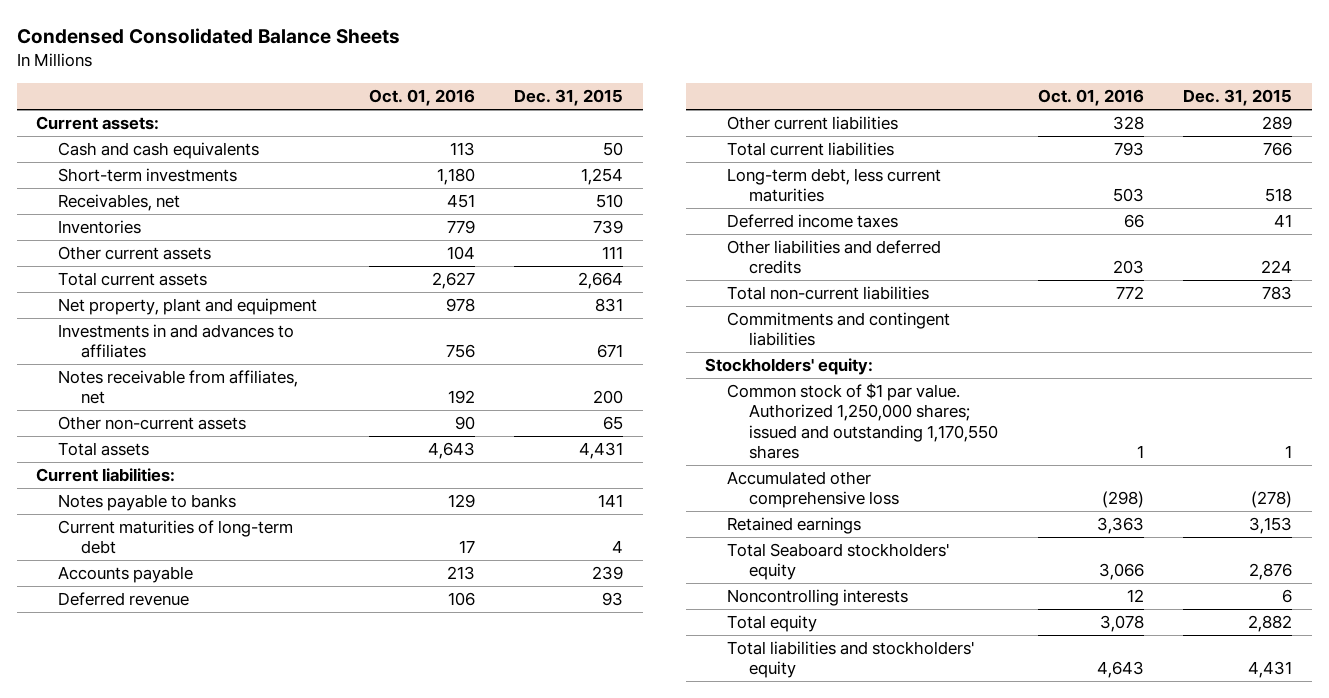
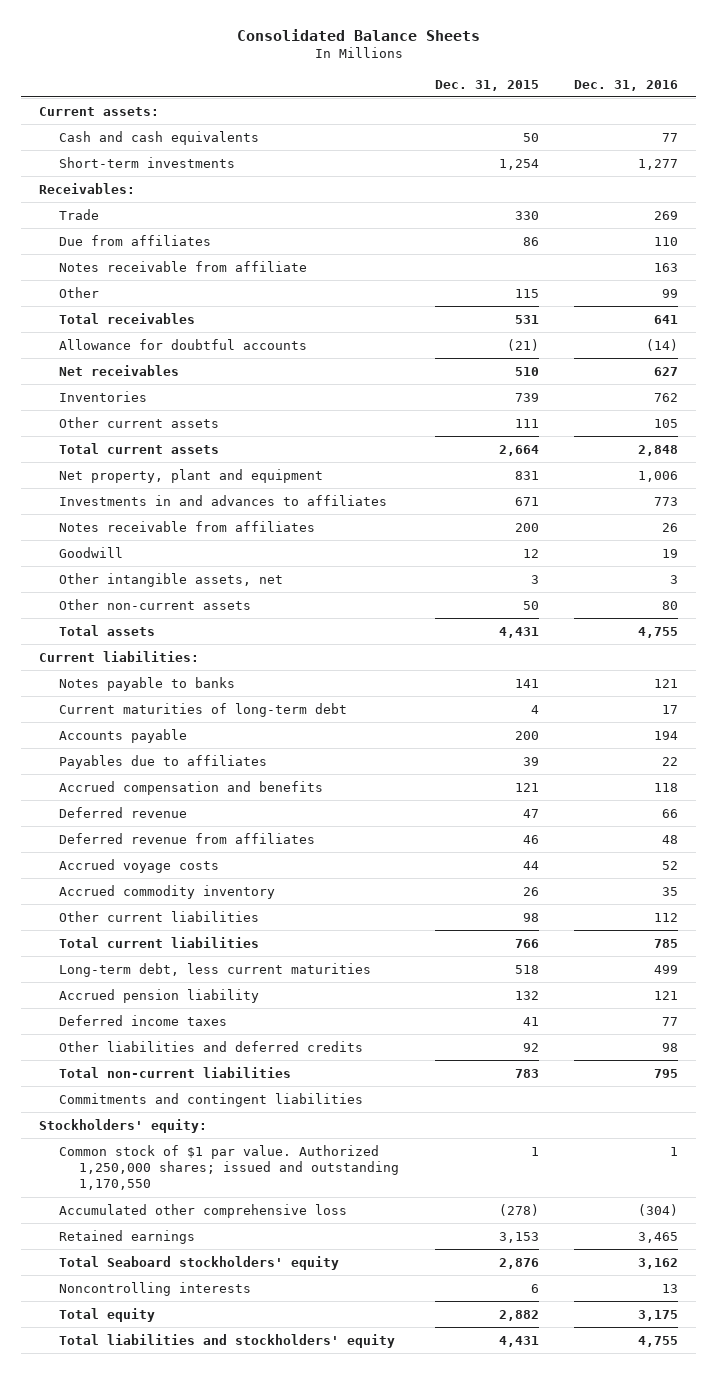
- Condensed Consolidated Balance Sheets
+ Consolidated Balance Sheets
- | Oct. 01, 2016 | Dec. 31, 2015
+ | Dec. 31, 2015 | Dec. 31, 2016
- Receivables, net | 451 | 510
+ Receivables:
+ Trade | 330 | 269
+ Due from affiliates | 86 | 110
+ Notes receivable from affiliate | | 163
+ Other | 115 | 99
+ Total receivables | 531 | 641
+ Allowance for doubtful accounts | (21) | (14)
+ Net receivables | 510 | 627
- Notes receivable from affiliates, net | 192 | 200
- Other non-current assets | 90 | 65
+ Notes receivable from affiliates | 200 | 26
+ Goodwill | 12 | 19
+ Other intangible assets, net | 3 | 3
+ Other non-current assets | 50 | 80
- Accounts payable | 213 | 239
- Deferred revenue | 106 | 93
- Other current liabilities | 328 | 289
+ Accounts payable | 200 | 194
+ Payables due to affiliates | 39 | 22
+ Accrued compensation and benefits | 121 | 118
+ Deferred revenue | 47 | 66
+ Deferred revenue from affiliates | 46 | 48
+ Accrued voyage costs | 44 | 52
+ Accrued commodity inventory | 26 | 35
+ Other current liabilities | 98 | 112
+ Accrued pension liability | 132 | 121
- Other liabilities and deferred credits | 203 | 224
+ Other liabilities and deferred credits | 92 | 98
- Common stock of $1 par value. Authorized 1,250,000 shares; issued and outstanding 1,170,550 shares | 1 | 1
+ Common stock of $1 par value. Authorized 1,250,000 shares; issued and outstanding 1,170,550 | 1 | 1

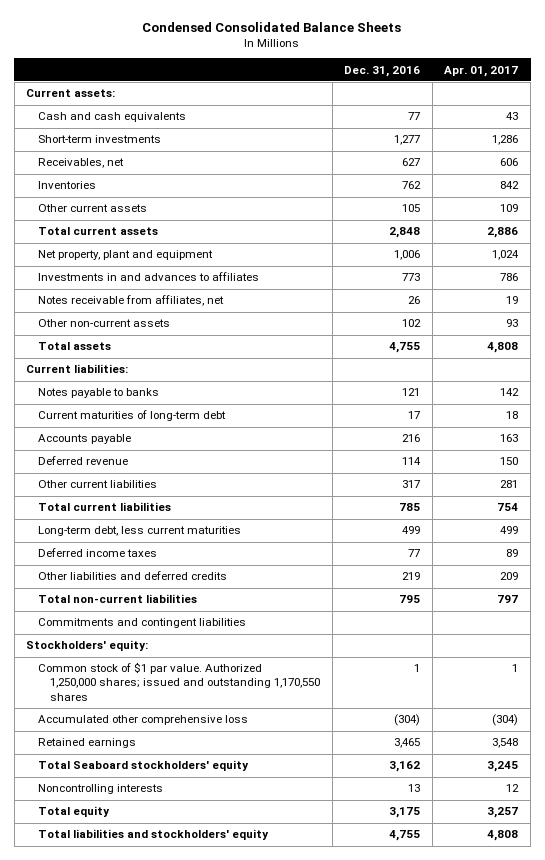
- Consolidated Balance Sheets
+ Condensed Consolidated Balance Sheets
- | Dec. 31, 2015 | Dec. 31, 2016
+ | Dec. 31, 2016 | Apr. 01, 2017
- Receivables:
- Trade | 330 | 269
- Due from affiliates | 86 | 110
- Notes receivable from affiliate | | 163
- Other | 115 | 99
- Total receivables | 531 | 641
- Allowance for doubtful accounts | (21) | (14)
- Net receivables | 510 | 627
+ Receivables, net | 627 | 606
- Notes receivable from affiliates | 200 | 26
- Goodwill | 12 | 19
- Other intangible assets, net | 3 | 3
- Other non-current assets | 50 | 80
+ Notes receivable from affiliates, net | 26 | 19
+ Other non-current assets | 102 | 93
- Accounts payable | 200 | 194
- Payables due to affiliates | 39 | 22
- Accrued compensation and benefits | 121 | 118
- Deferred revenue | 47 | 66
- Deferred revenue from affiliates | 46 | 48
- Accrued voyage costs | 44 | 52
- Accrued commodity inventory | 26 | 35
- Other current liabilities | 98 | 112
+ Accounts payable | 216 | 163
+ Deferred revenue | 114 | 150
+ Other current liabilities | 317 | 281
- Accrued pension liability | 132 | 121
- Other liabilities and deferred credits | 92 | 98
+ Other liabilities and deferred credits | 219 | 209
- Common stock of $1 par value. Authorized 1,250,000 shares; issued and outstanding 1,170,550 | 1 | 1
+ Common stock of $1 par value. Authorized 1,250,000 shares; issued and outstanding 1,170,550 shares | 1 | 1

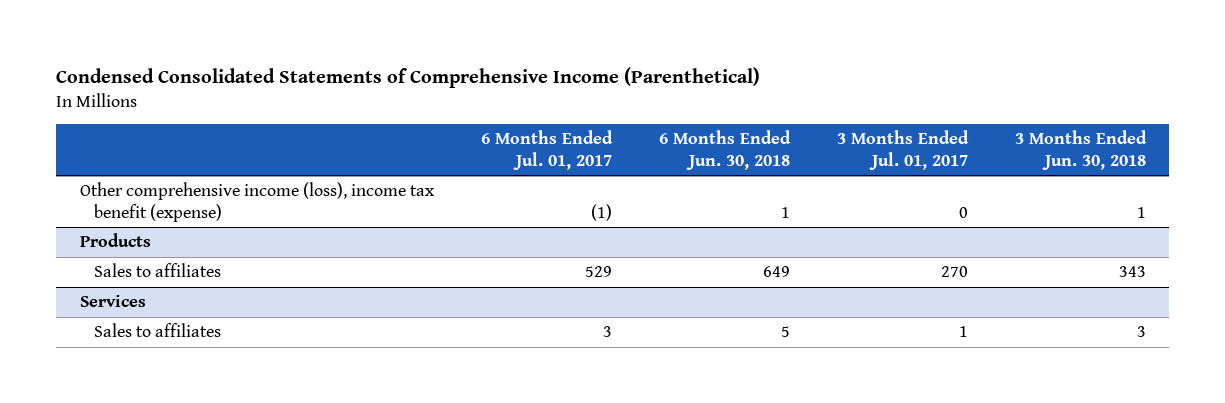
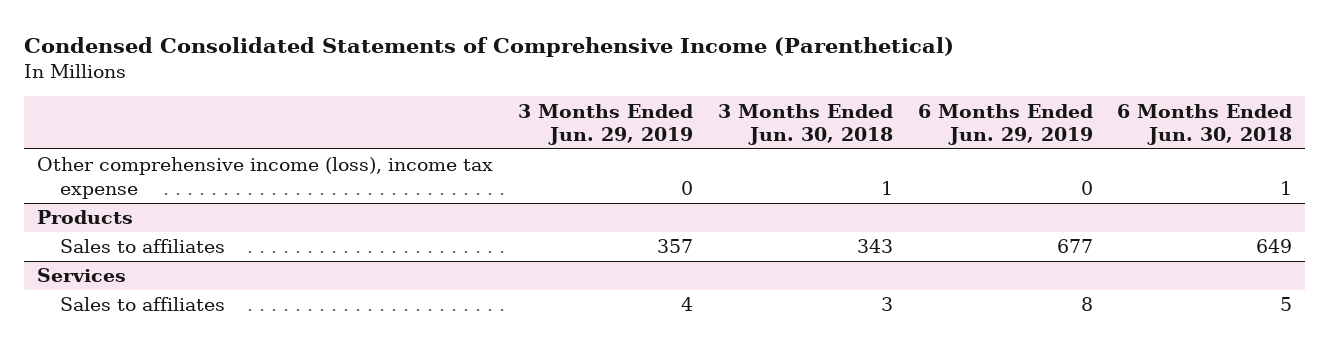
- | 6 Months Ended Jul. 01, 2017 | 6 Months Ended Jun. 30, 2018 | 3 Months Ended Jul. 01, 2017 | 3 Months Ended Jun. 30, 2018
+ | 3 Months Ended Jun. 29, 2019 | 3 Months Ended Jun. 30, 2018 | 6 Months Ended Jun. 29, 2019 | 6 Months Ended Jun. 30, 2018
- Other comprehensive income (loss), income tax benefit (expense) | (1) | 1 | 0 | 1
+ Other comprehensive income (loss), income tax expense | 0 | 1 | 0 | 1

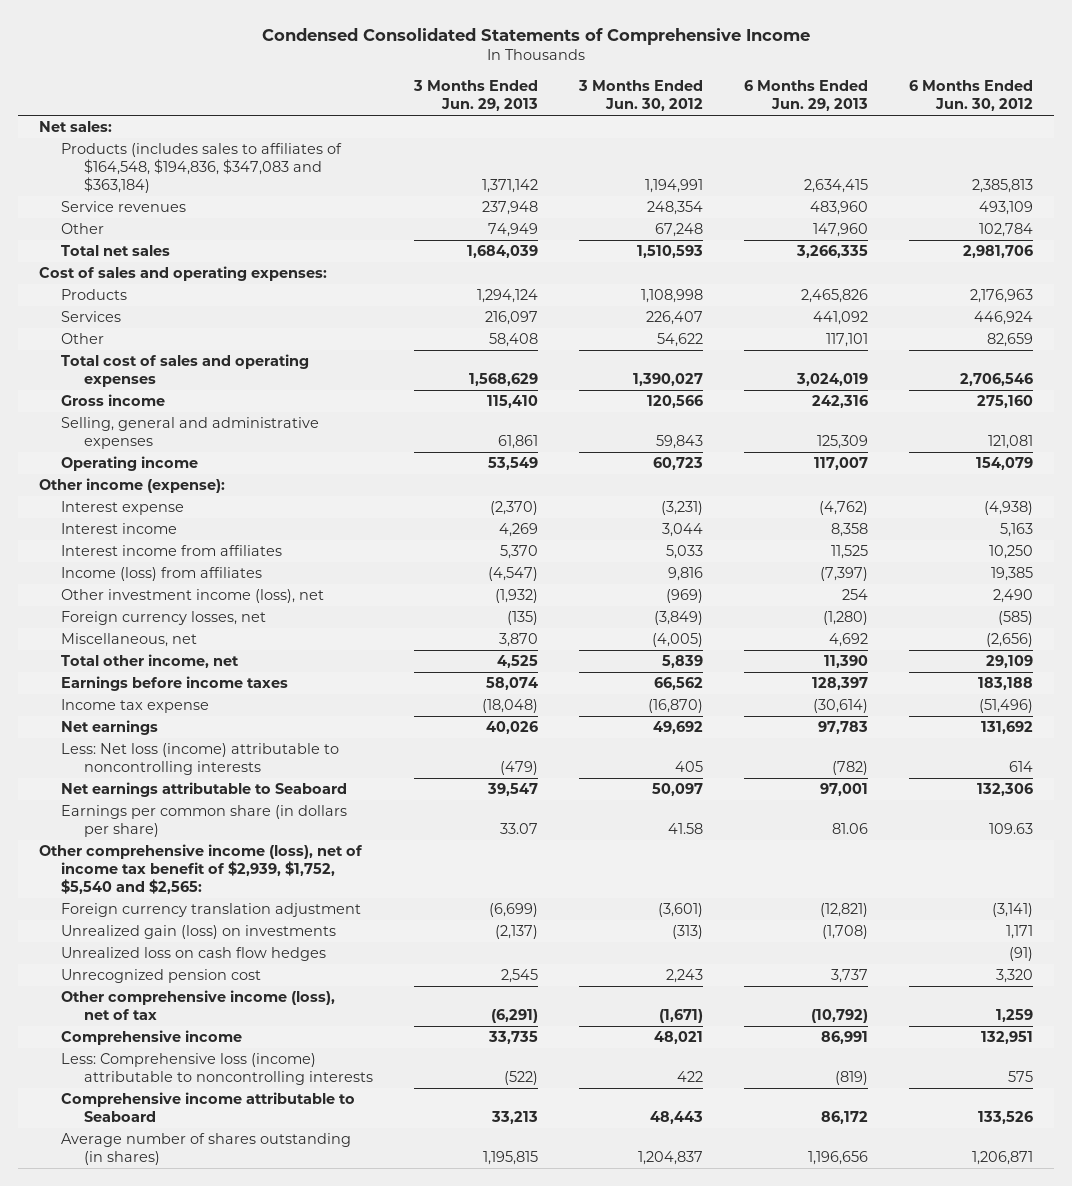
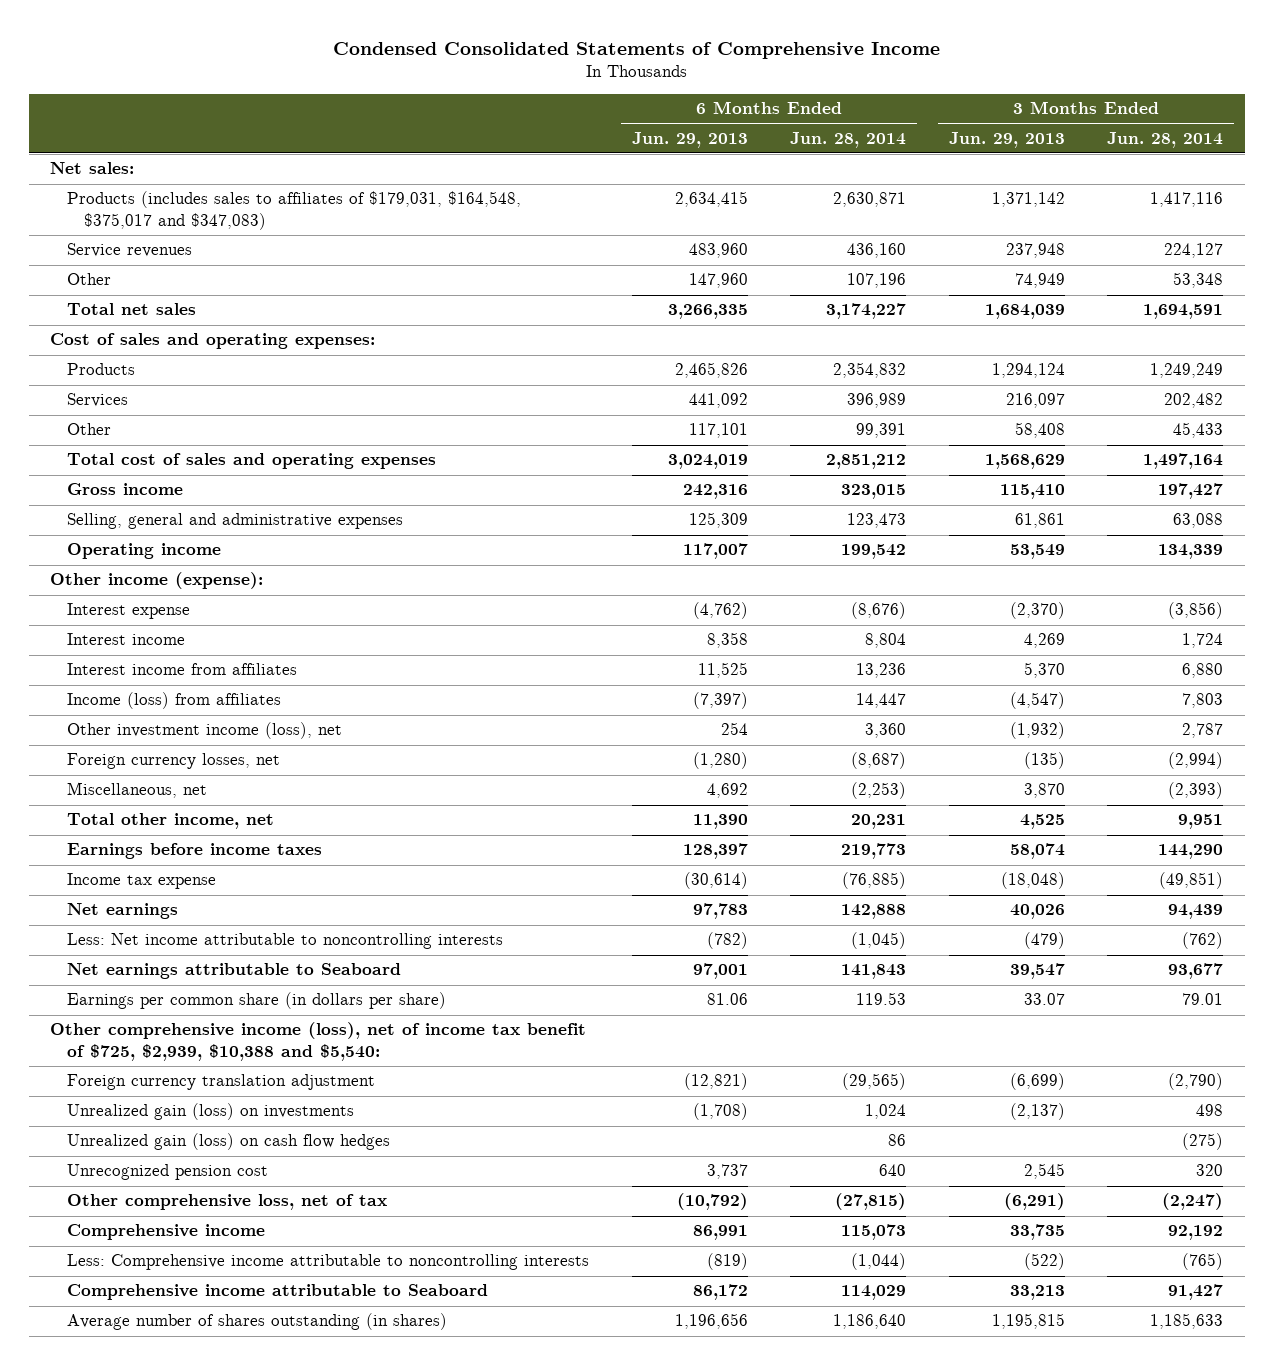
- | 3 Months Ended Jun. 29, 2013 | 3 Months Ended Jun. 30, 2012 | 6 Months Ended Jun. 29, 2013 | 6 Months Ended Jun. 30, 2012
+ | 6 Months Ended Jun. 29, 2013 | 6 Months Ended Jun. 28, 2014 | 3 Months Ended Jun. 29, 2013 | 3 Months Ended Jun. 28, 2014
- Products (includes sales to affiliates of $164,548, $194,836, $347,083 and $363,184) | 1,371,142 | 1,194,991 | 2,634,415 | 2,385,813
+ Products (includes sales to affiliates of $179,031, $164,548, $375,017 and $347,083) | 2,634,415 | 2,630,871 | 1,371,142 | 1,417,116
- Less: Net loss (income) attributable to noncontrolling interests | (479) | 405 | (782) | 614
+ Less: Net income attributable to noncontrolling interests | (782) | (1,045) | (479) | (762)
- Other comprehensive income (loss), net of income tax benefit of $2,939, $1,752, $5,540 and $2,565:
+ Other comprehensive income (loss), net of income tax benefit of $725, $2,939, $10,388 and $5,540:
- Unrealized loss on cash flow hedges | | | | (91)
+ Unrealized gain (loss) on cash flow hedges | | 86 | | (275)
- Other comprehensive income (loss), net of tax | (6,291) | (1,671) | (10,792) | 1,259
+ Other comprehensive loss, net of tax | (10,792) | (27,815) | (6,291) | (2,247)
- Less: Comprehensive loss (income) attributable to noncontrolling interests | (522) | 422 | (819) | 575
+ Less: Comprehensive income attributable to noncontrolling interests | (819) | (1,044) | (522) | (765)

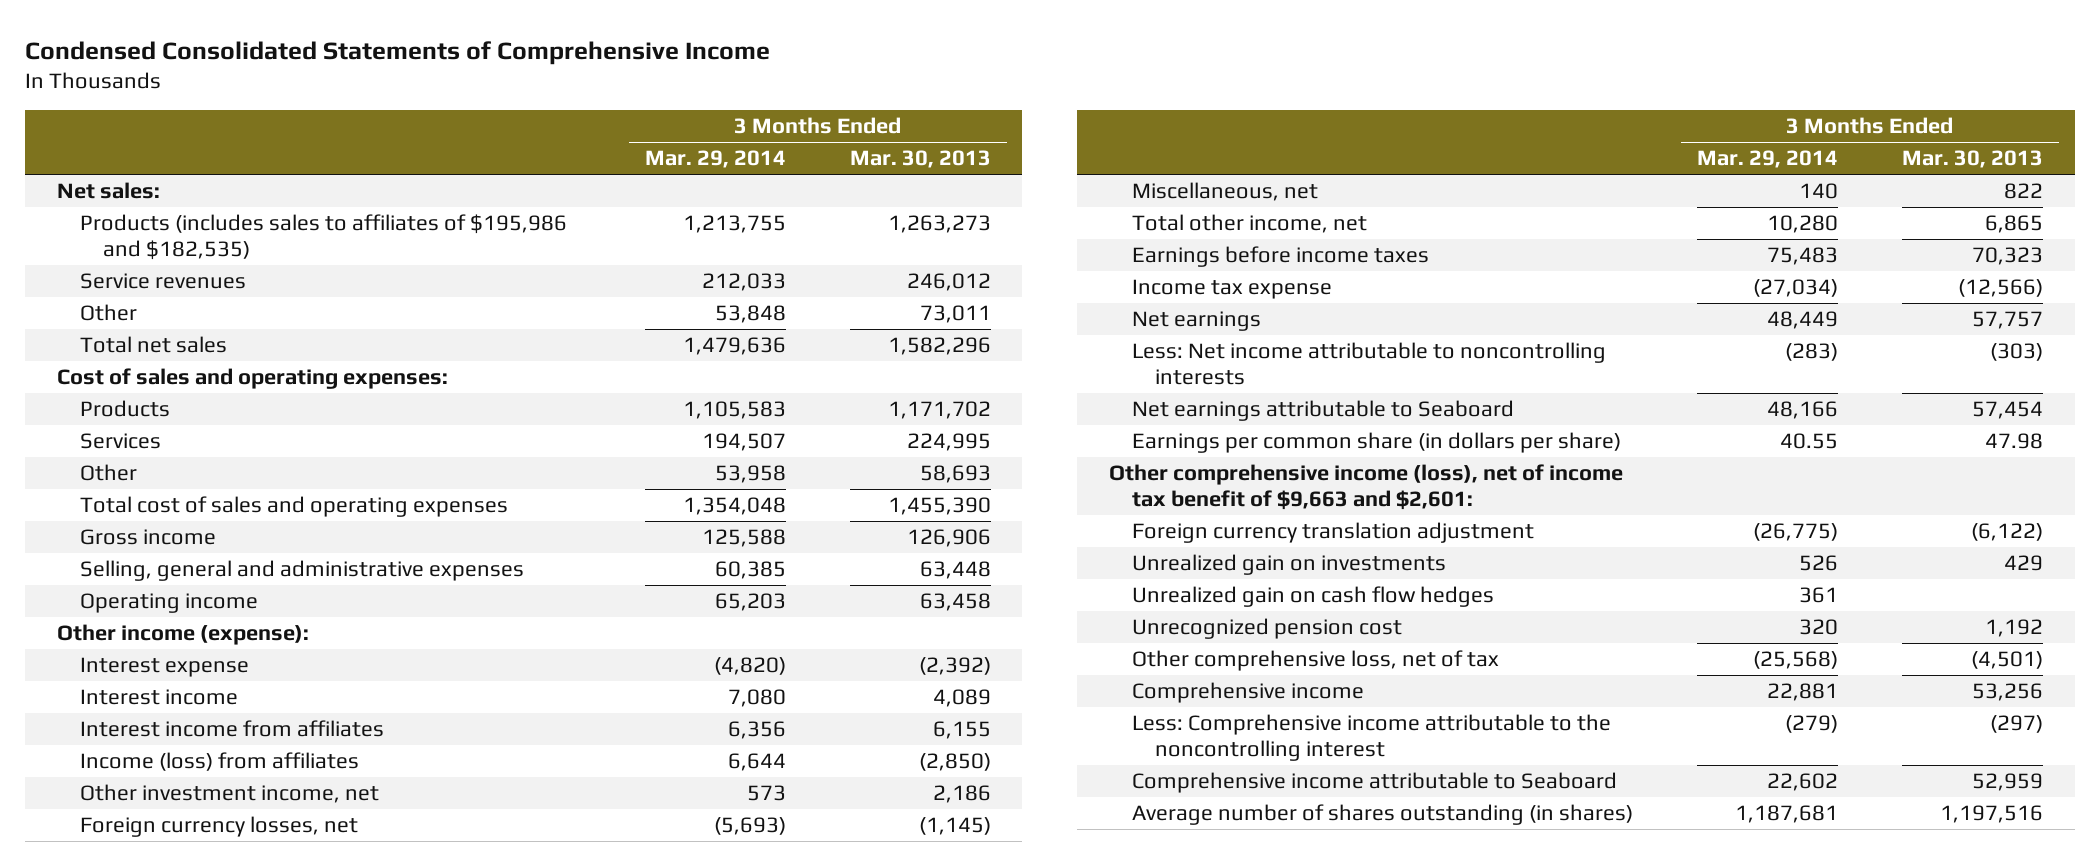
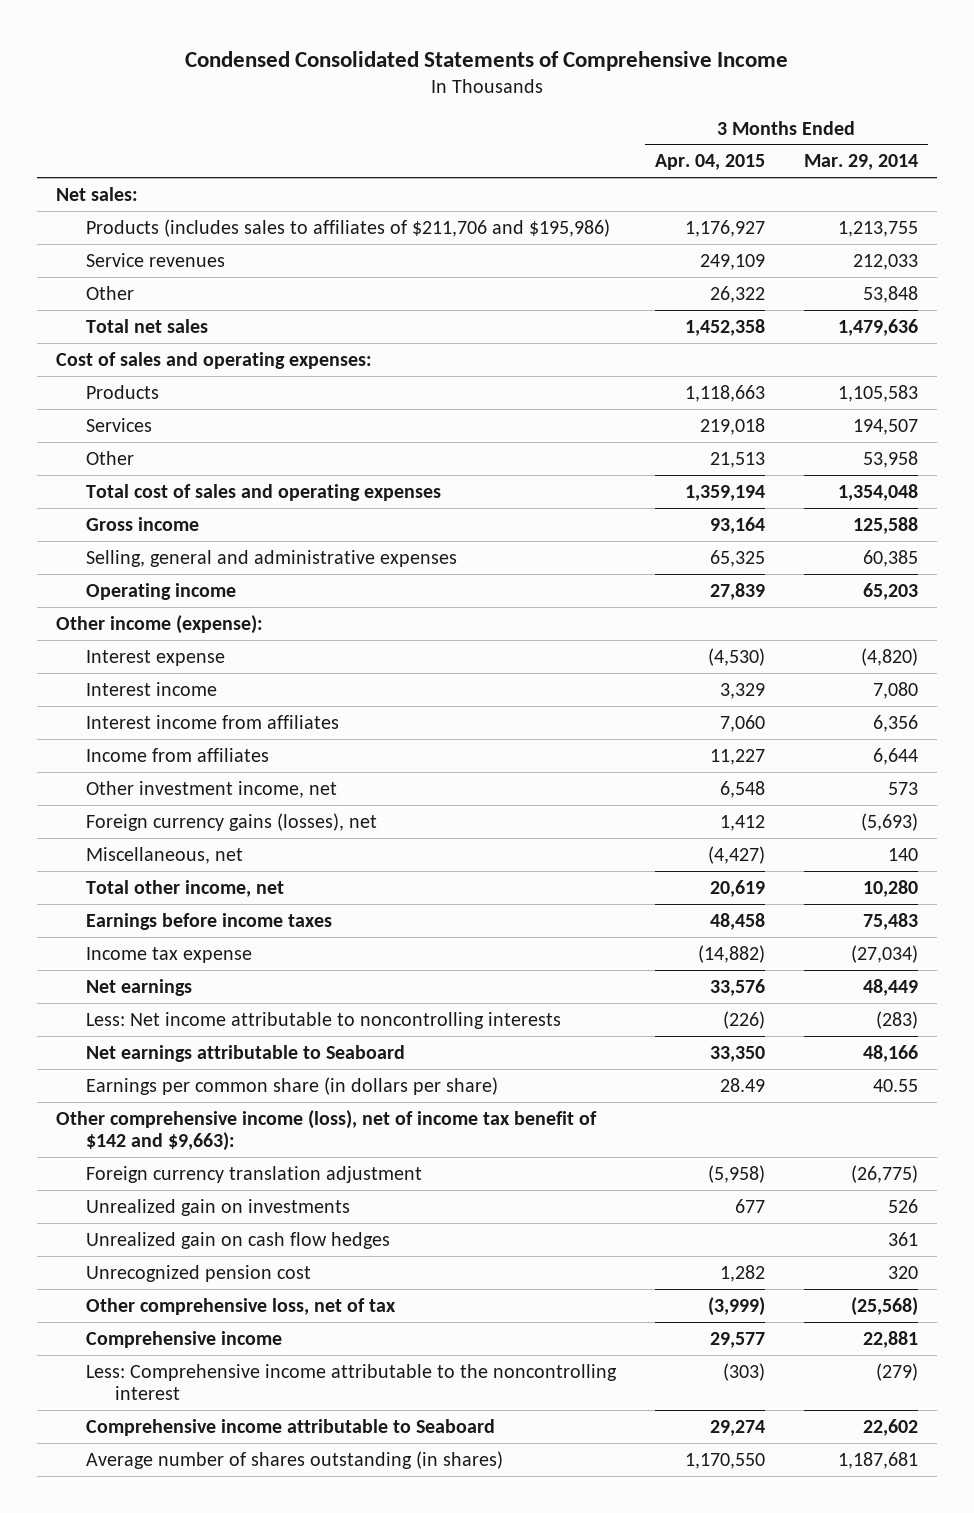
- | 3 Months Ended Mar. 29, 2014 | 3 Months Ended Mar. 30, 2013
+ | 3 Months Ended Apr. 04, 2015 | 3 Months Ended Mar. 29, 2014
- Products (includes sales to affiliates of $195,986 and $182,535) | 1,213,755 | 1,263,273
+ Products (includes sales to affiliates of $211,706 and $195,986) | 1,176,927 | 1,213,755
- Income (loss) from affiliates | 6,644 | (2,850)
+ Income from affiliates | 11,227 | 6,644
- Foreign currency losses, net | (5,693) | (1,145)
+ Foreign currency gains (losses), net | 1,412 | (5,693)
- Other comprehensive income (loss), net of income tax benefit of $9,663 and $2,601:
+ Other comprehensive income (loss), net of income tax benefit of $142 and $9,663):

